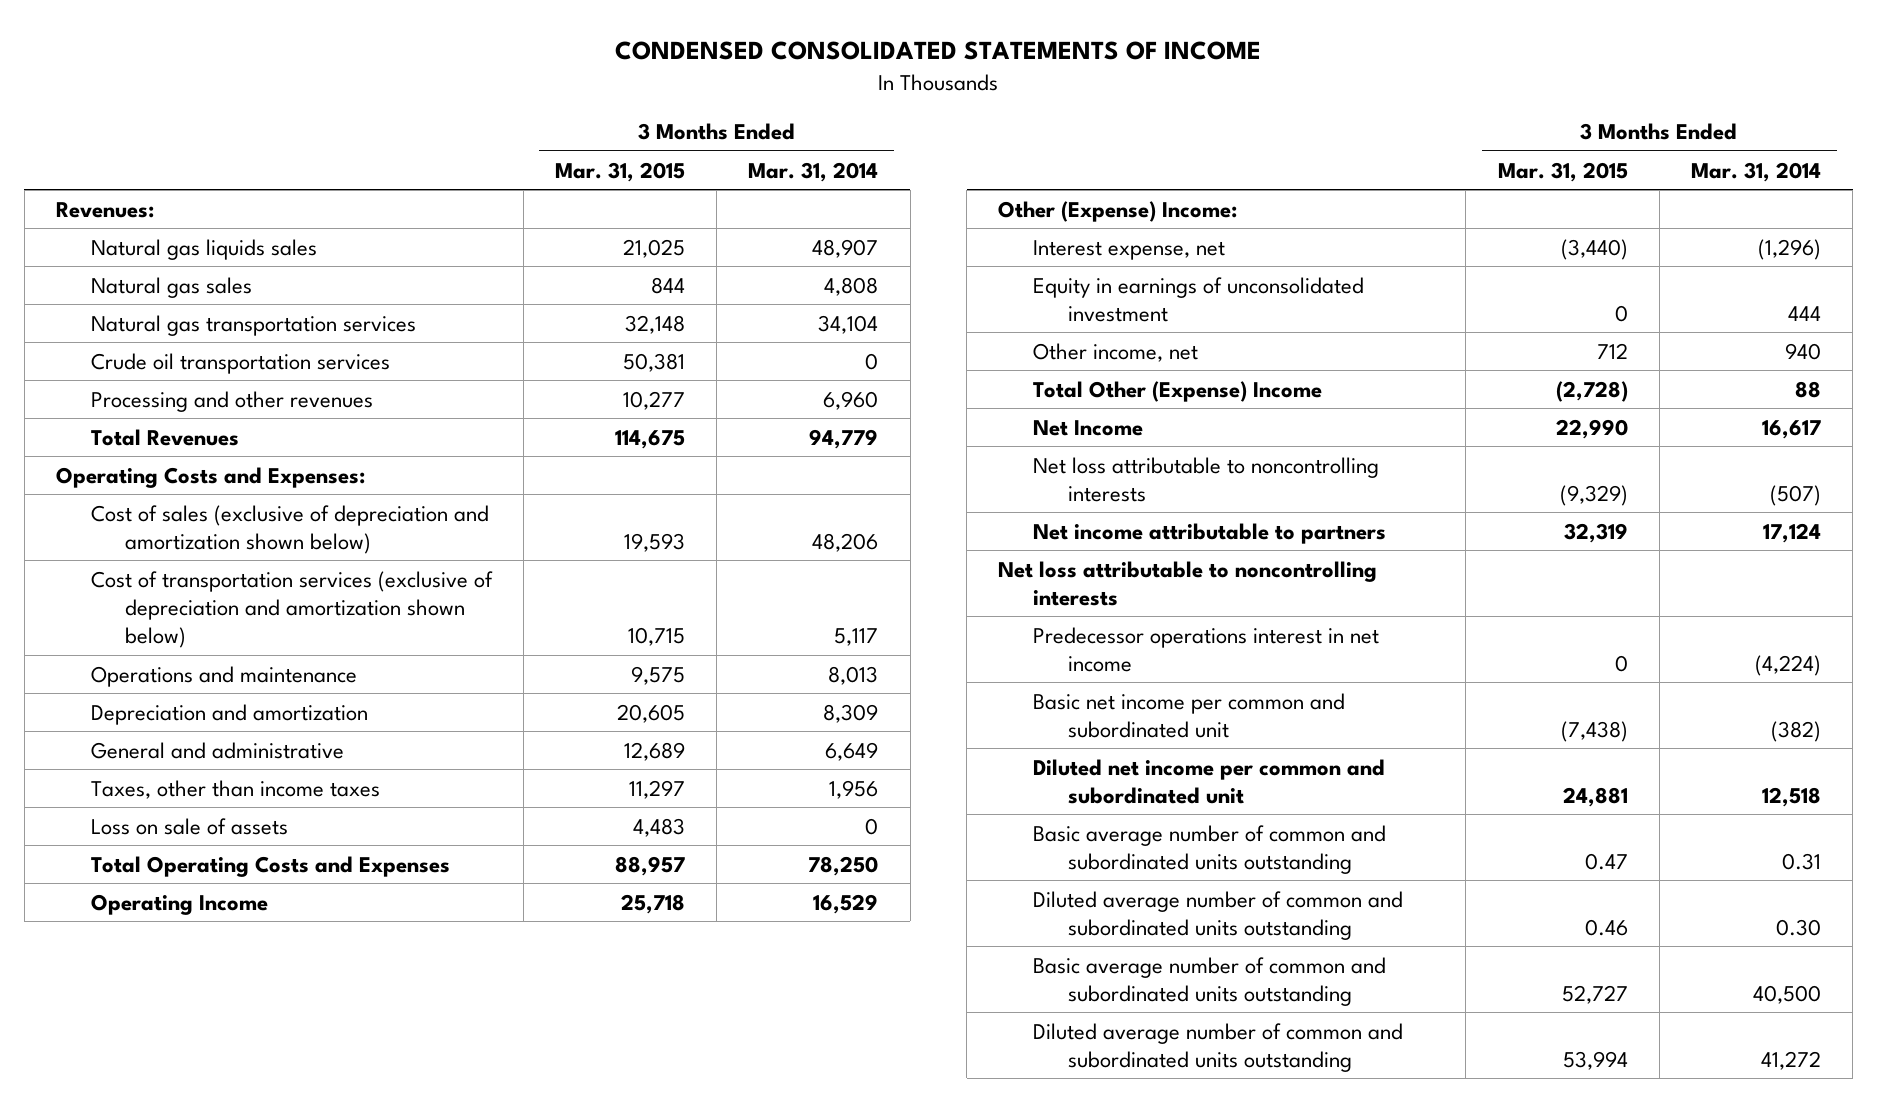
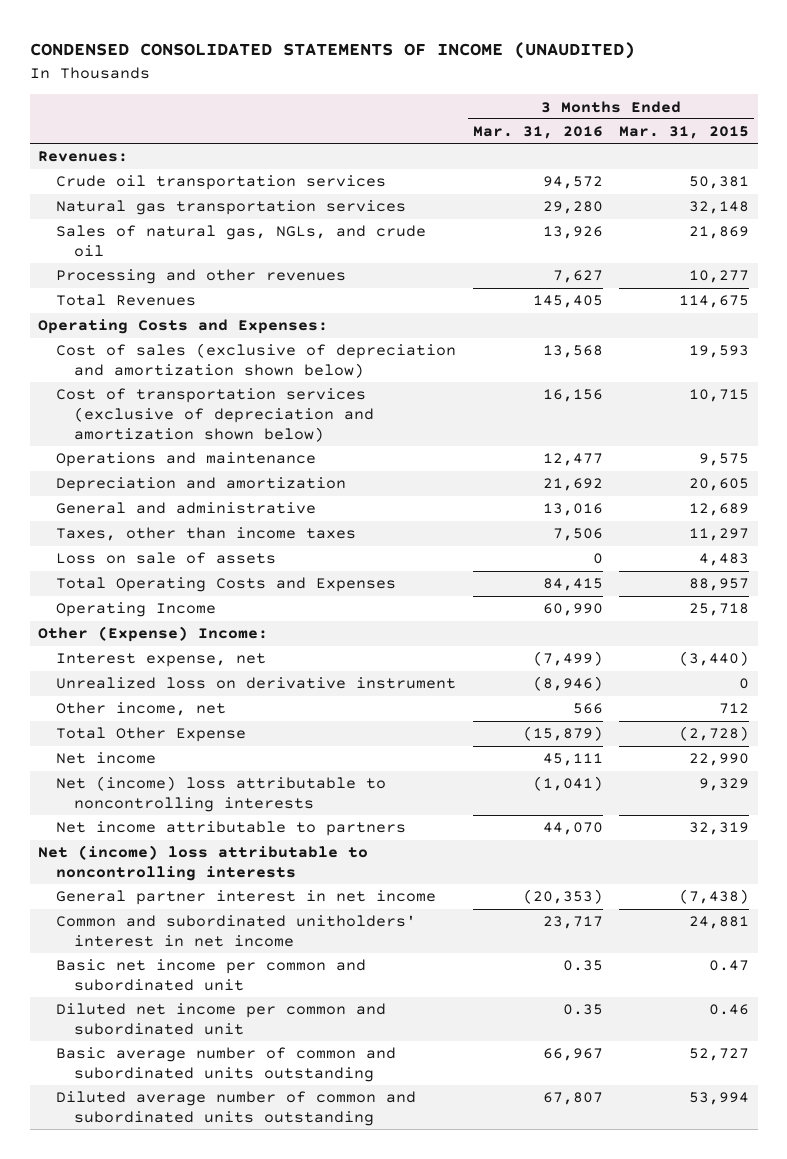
- CONDENSED CONSOLIDATED STATEMENTS OF INCOME
+ CONDENSED CONSOLIDATED STATEMENTS OF INCOME (UNAUDITED)
- | 3 Months Ended Mar. 31, 2015 | 3 Months Ended Mar. 31, 2014
+ | 3 Months Ended Mar. 31, 2016 | 3 Months Ended Mar. 31, 2015
- Natural gas liquids sales | 21,025 | 48,907
- Natural gas sales | 844 | 4,808
moved down: Natural gas transportation services | 29,280 | 32,148
+ Sales of natural gas, NGLs, and crude oil | 13,926 | 21,869
- Equity in earnings of unconsolidated investment | 0 | 444
+ Unrealized loss on derivative instrument | (8,946) | 0
- Total Other (Expense) Income | (2,728) | 88
- Net Income | 22,990 | 16,617
- Net loss attributable to noncontrolling interests | (9,329) | (507)
+ Total Other Expense | (15,879) | (2,728)
+ Net income | 45,111 | 22,990
+ Net (income) loss attributable to noncontrolling interests | (1,041) | 9,329
- Net loss attributable to noncontrolling interests
- Predecessor operations interest in net income | 0 | (4,224)
- Basic net income per common and subordinated unit | (7,438) | (382)
- Diluted net income per common and subordinated unit | 24,881 | 12,518
- Basic average number of common and subordinated units outstanding | 0.47 | 0.31
- Diluted average number of common and subordinated units outstanding | 0.46 | 0.30
+ Net (income) loss attributable to noncontrolling interests
+ General partner interest in net income | (20,353) | (7,438)
+ Common and subordinated unitholders' interest in net income | 23,717 | 24,881
+ Basic net income per common and subordinated unit | 0.35 | 0.47
+ Diluted net income per common and subordinated unit | 0.35 | 0.46

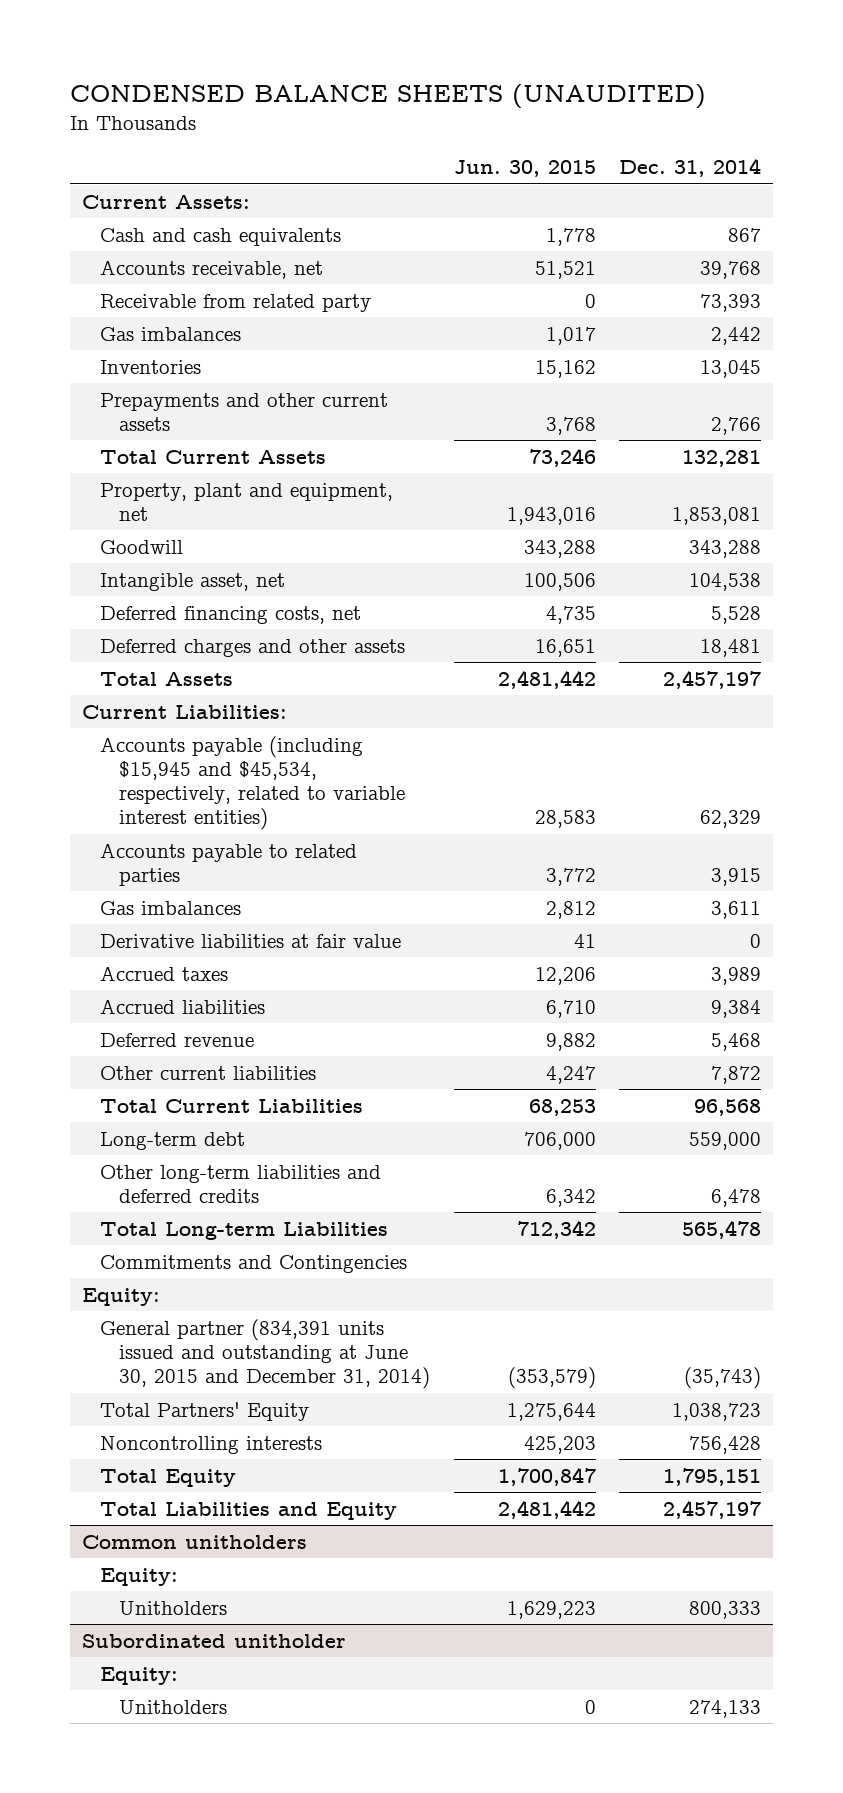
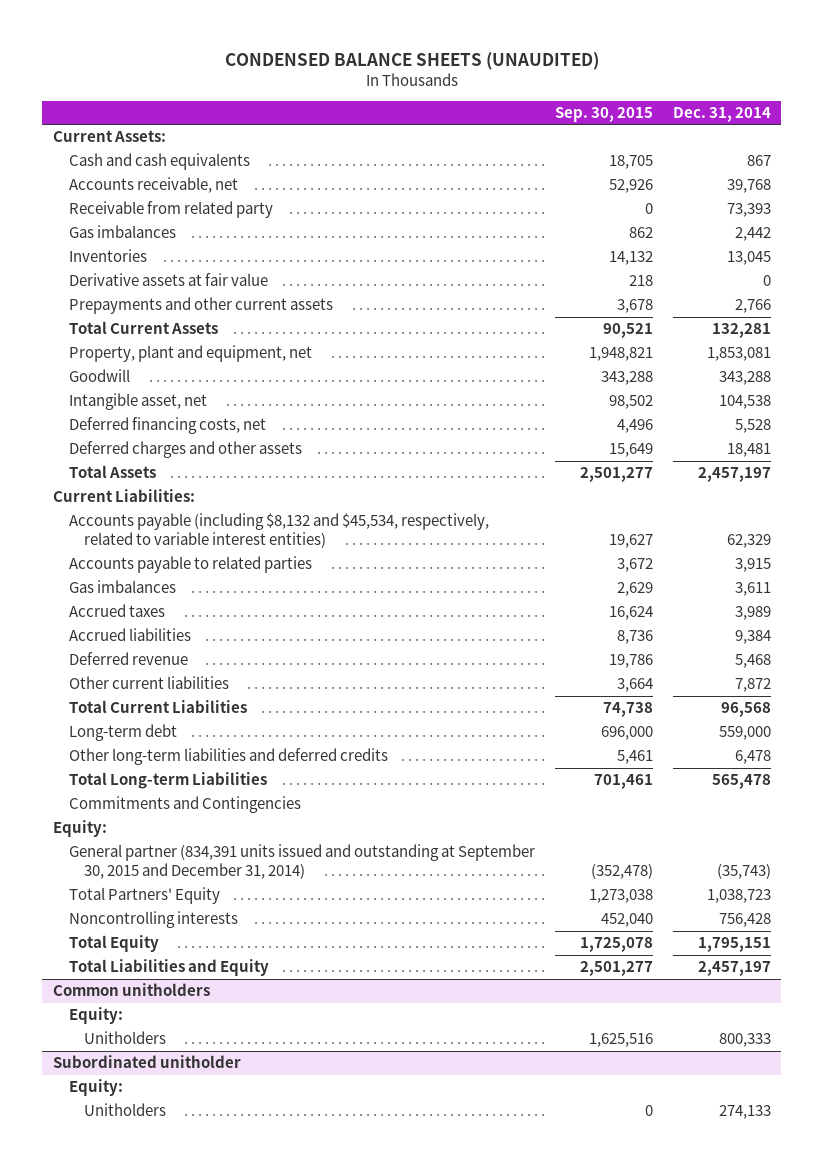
- | Jun. 30, 2015 | Dec. 31, 2014
+ | Sep. 30, 2015 | Dec. 31, 2014
+ Derivative assets at fair value | 218 | 0
- Accounts payable (including $15,945 and $45,534, respectively, related to variable interest entities) | 28,583 | 62,329
+ Accounts payable (including $8,132 and $45,534, respectively, related to variable interest entities) | 19,627 | 62,329
- Derivative liabilities at fair value | 41 | 0
- General partner (834,391 units issued and outstanding at June 30, 2015 and December 31, 2014) | (353,579) | (35,743)
+ General partner (834,391 units issued and outstanding at September 30, 2015 and December 31, 2014) | (352,478) | (35,743)

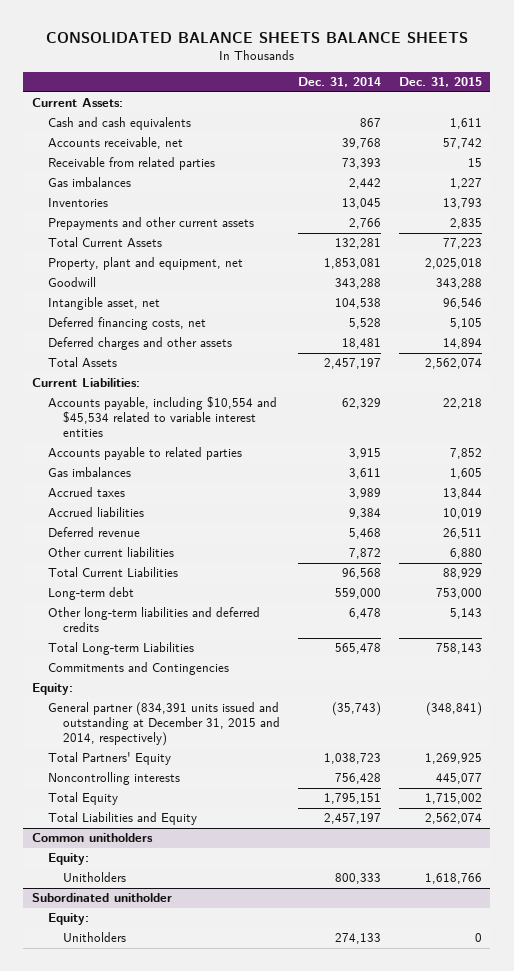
- CONDENSED BALANCE SHEETS (UNAUDITED)
+ CONSOLIDATED BALANCE SHEETS BALANCE SHEETS
- | Sep. 30, 2015 | Dec. 31, 2014
+ | Dec. 31, 2014 | Dec. 31, 2015
- Receivable from related party | 0 | 73,393
+ Receivable from related parties | 73,393 | 15
- Derivative assets at fair value | 218 | 0
- Accounts payable (including $8,132 and $45,534, respectively, related to variable interest entities) | 19,627 | 62,329
+ Accounts payable, including $10,554 and $45,534 related to variable interest entities | 62,329 | 22,218
- General partner (834,391 units issued and outstanding at September 30, 2015 and December 31, 2014) | (352,478) | (35,743)
+ General partner (834,391 units issued and outstanding at December 31, 2015 and 2014, respectively) | (35,743) | (348,841)

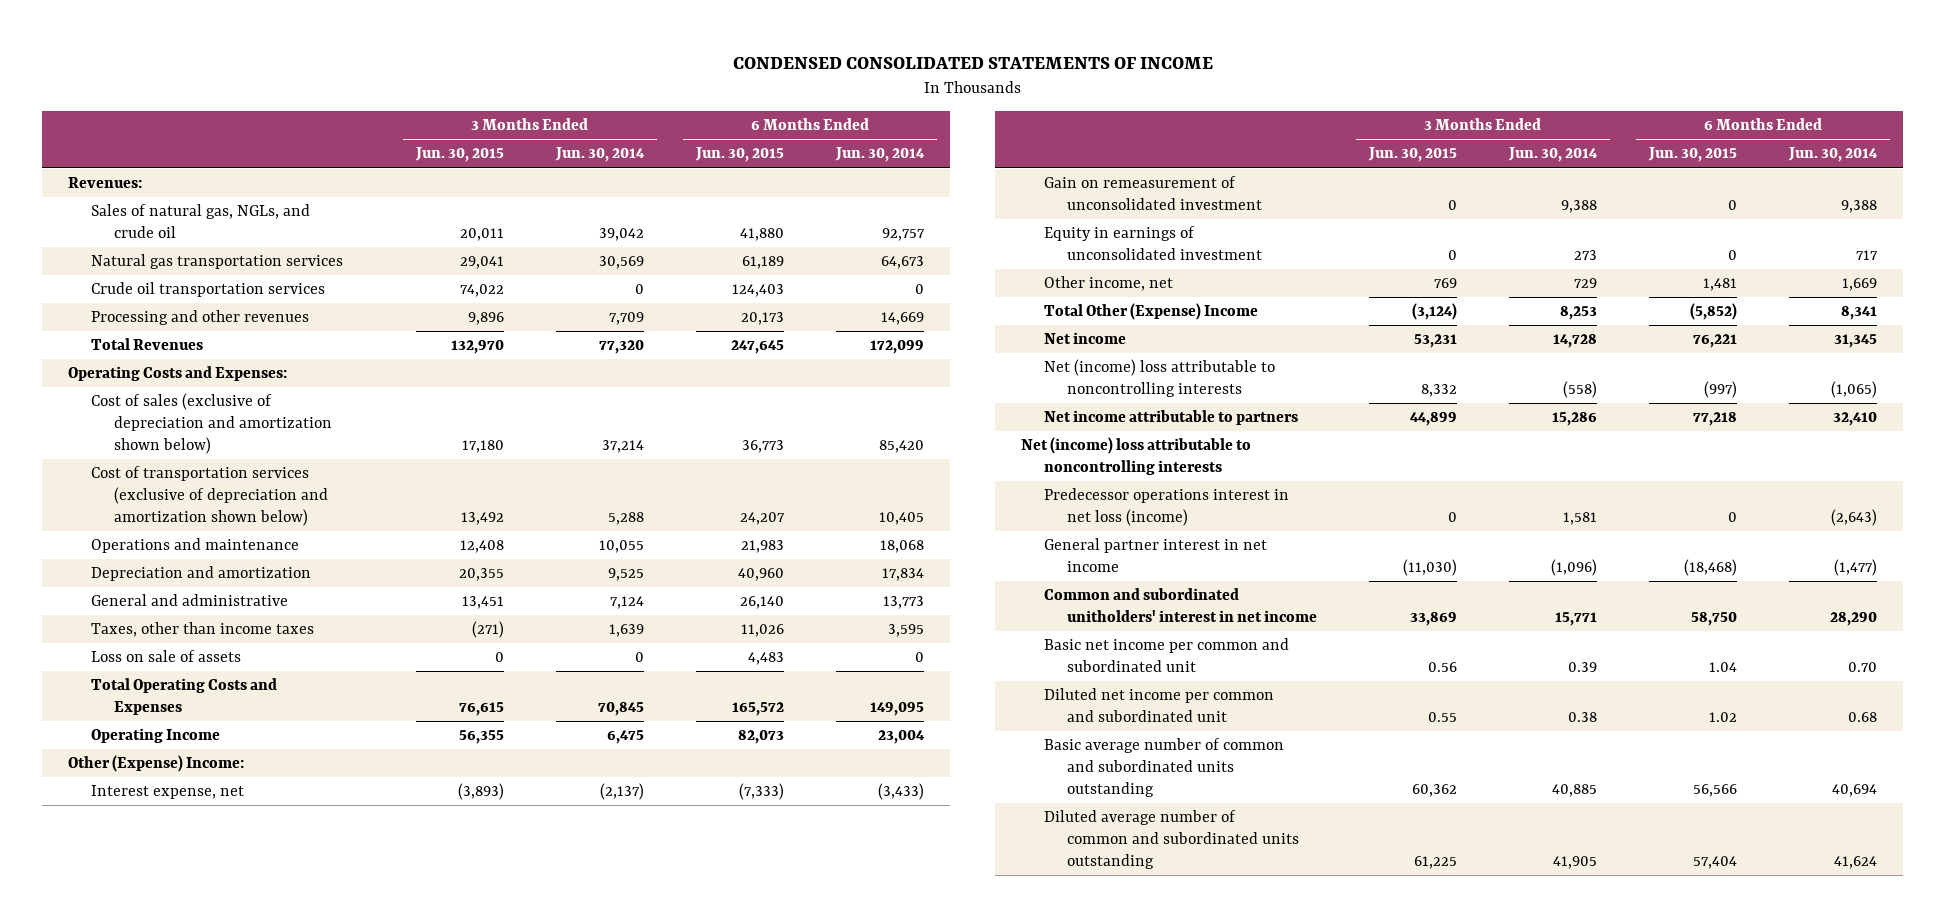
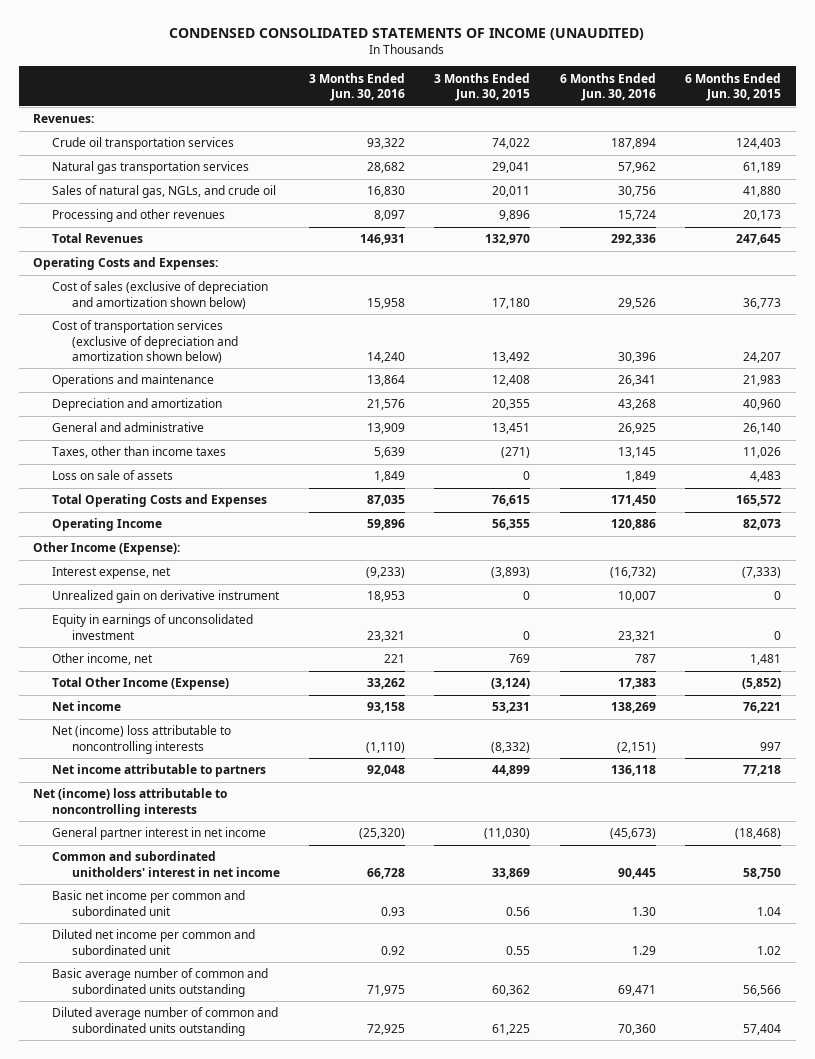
- CONDENSED CONSOLIDATED STATEMENTS OF INCOME
+ CONDENSED CONSOLIDATED STATEMENTS OF INCOME (UNAUDITED)
- | 3 Months Ended Jun. 30, 2015 | 3 Months Ended Jun. 30, 2014 | 6 Months Ended Jun. 30, 2015 | 6 Months Ended Jun. 30, 2014
+ | 3 Months Ended Jun. 30, 2016 | 3 Months Ended Jun. 30, 2015 | 6 Months Ended Jun. 30, 2016 | 6 Months Ended Jun. 30, 2015
moved down: Natural gas transportation services | 28,682 | 29,041 | 57,962 | 61,189
moved down: Sales of natural gas, NGLs, and crude oil | 16,830 | 20,011 | 30,756 | 41,880
- Other (Expense) Income:
+ Other Income (Expense):
- Gain on remeasurement of unconsolidated investment | 0 | 9,388 | 0 | 9,388
+ Unrealized gain on derivative instrument | 18,953 | 0 | 10,007 | 0
- Total Other (Expense) Income | (3,124) | 8,253 | (5,852) | 8,341
+ Total Other Income (Expense) | 33,262 | (3,124) | 17,383 | (5,852)
- Net (income) loss attributable to noncontrolling interests | 8,332 | (558) | (997) | (1,065)
+ Net (income) loss attributable to noncontrolling interests | (1,110) | (8,332) | (2,151) | 997
- Predecessor operations interest in net loss (income) | 0 | 1,581 | 0 | (2,643)

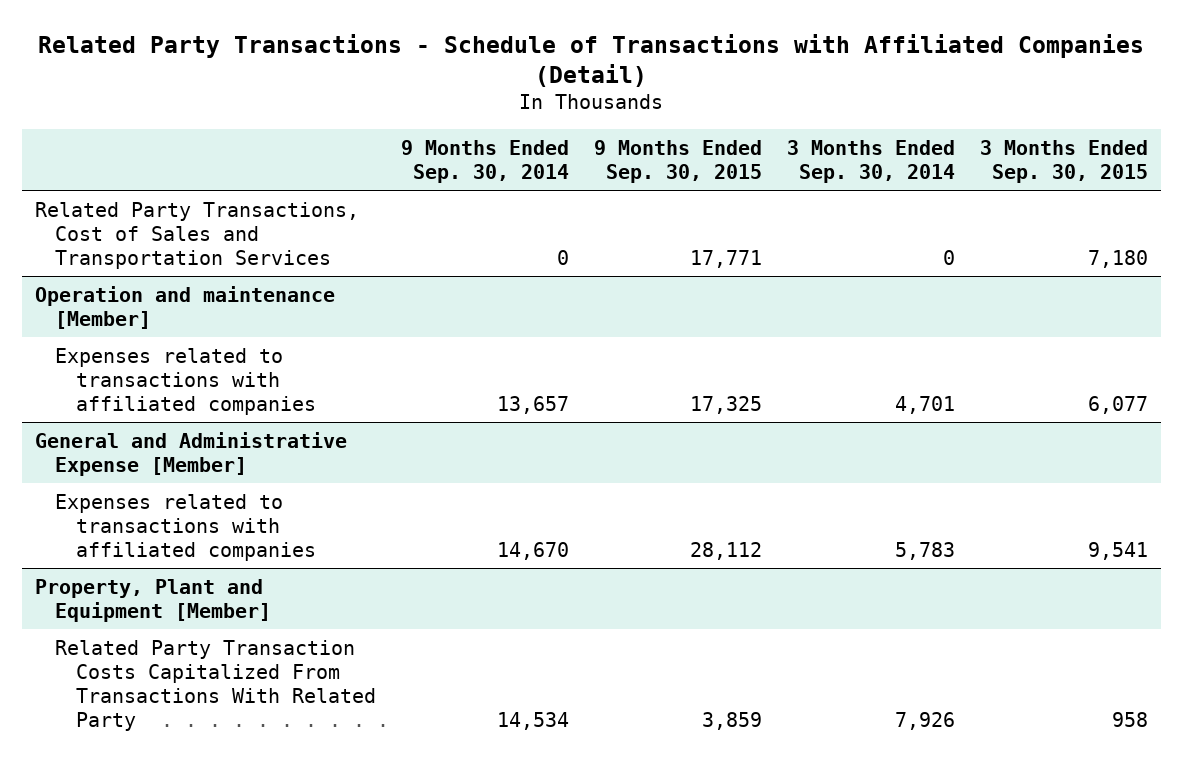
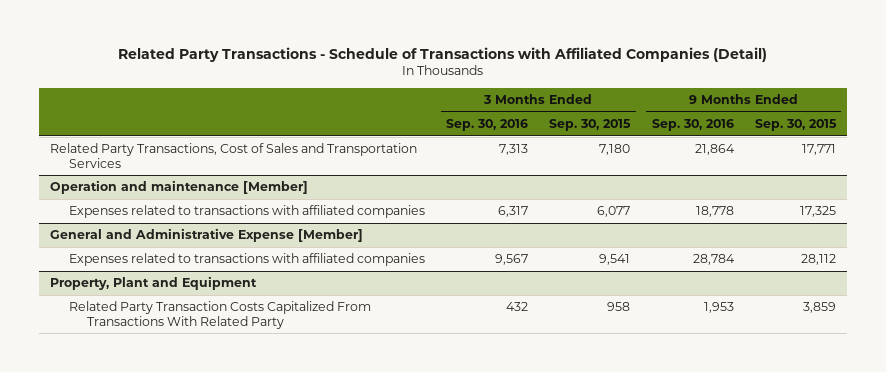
- | 9 Months Ended Sep. 30, 2014 | 9 Months Ended Sep. 30, 2015 | 3 Months Ended Sep. 30, 2014 | 3 Months Ended Sep. 30, 2015
+ | 3 Months Ended Sep. 30, 2016 | 3 Months Ended Sep. 30, 2015 | 9 Months Ended Sep. 30, 2016 | 9 Months Ended Sep. 30, 2015
- Property, Plant and Equipment [Member]
+ Property, Plant and Equipment

